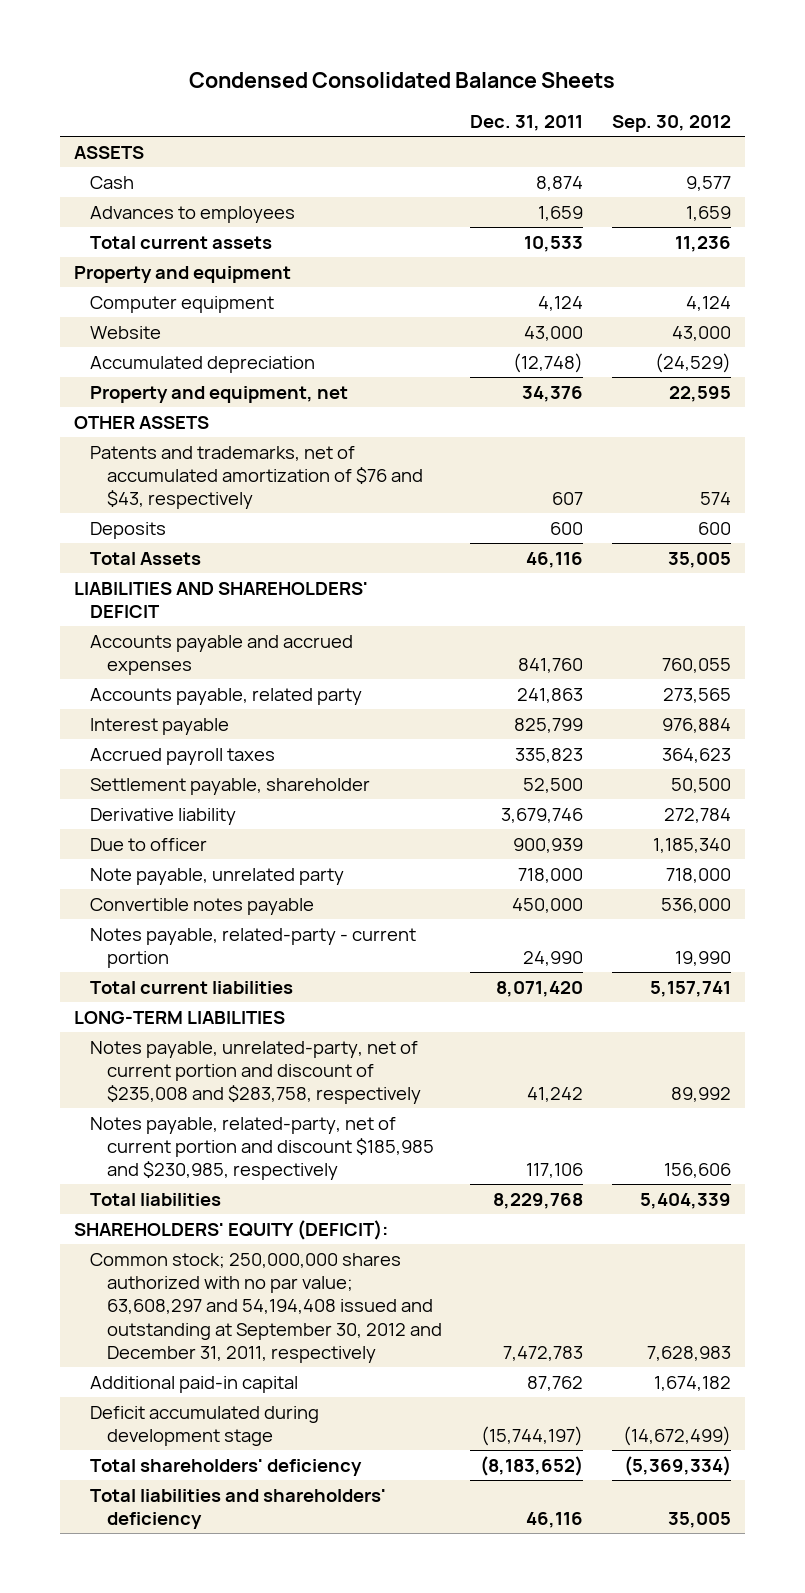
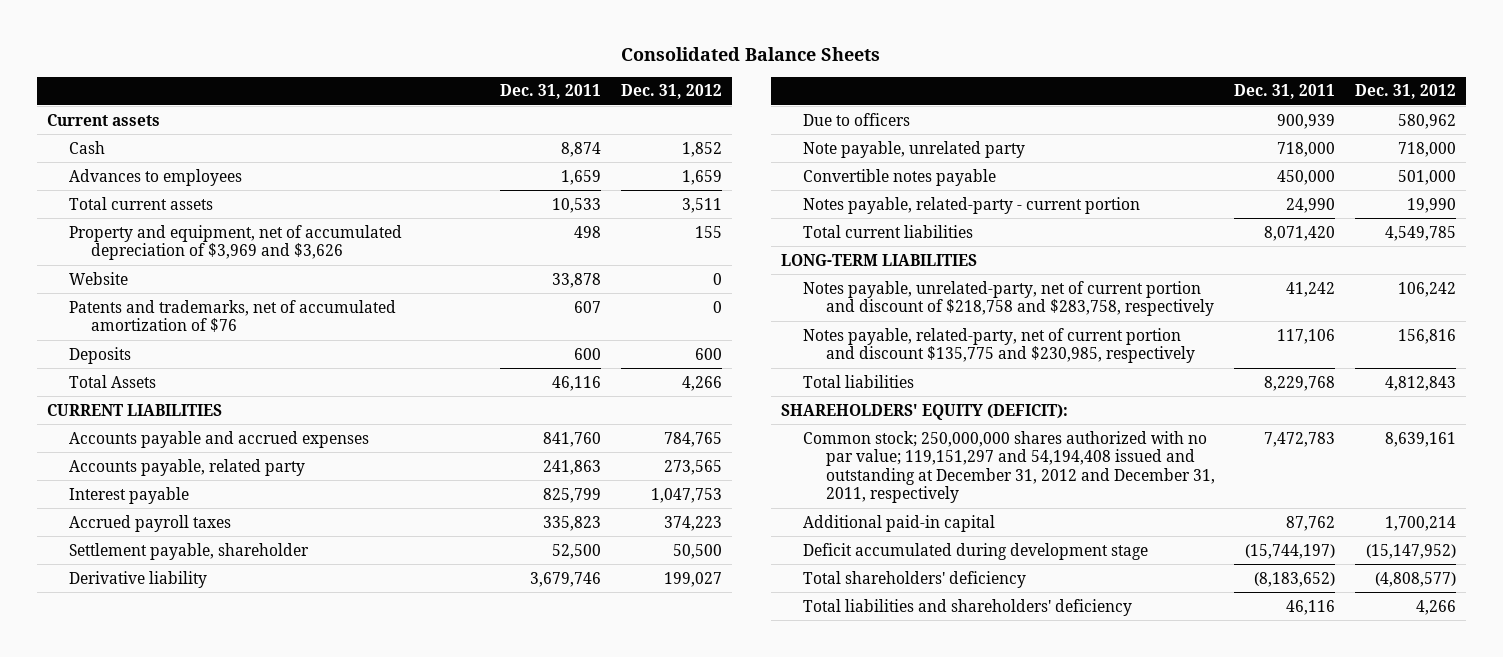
- Condensed Consolidated Balance Sheets
+ Consolidated Balance Sheets
- | Dec. 31, 2011 | Sep. 30, 2012
+ | Dec. 31, 2011 | Dec. 31, 2012
- ASSETS
+ Current assets
- Property and equipment
- Computer equipment | 4,124 | 4,124
- Website | 43,000 | 43,000
- Accumulated depreciation | (12,748) | (24,529)
- Property and equipment, net | 34,376 | 22,595
- OTHER ASSETS
- Patents and trademarks, net of accumulated amortization of $76 and $43, respectively | 607 | 574
+ Property and equipment, net of accumulated depreciation of $3,969 and $3,626 | 498 | 155
+ Website | 33,878 | 0
+ Patents and trademarks, net of accumulated amortization of $76 | 607 | 0
- LIABILITIES AND SHAREHOLDERS' DEFICIT
+ CURRENT LIABILITIES
- Due to officer | 900,939 | 1,185,340
+ Due to officers | 900,939 | 580,962
- Notes payable, unrelated-party, net of current portion and discount of $235,008 and $283,758, respectively | 41,242 | 89,992
- Notes payable, related-party, net of current portion and discount $185,985 and $230,985, respectively | 117,106 | 156,606
+ Notes payable, unrelated-party, net of current portion and discount of $218,758 and $283,758, respectively | 41,242 | 106,242
+ Notes payable, related-party, net of current portion and discount $135,775 and $230,985, respectively | 117,106 | 156,816
- Common stock; 250,000,000 shares authorized with no par value; 63,608,297 and 54,194,408 issued and outstanding at September 30, 2012 and December 31, 2011, respectively | 7,472,783 | 7,628,983
+ Common stock; 250,000,000 shares authorized with no par value; 119,151,297 and 54,194,408 issued and outstanding at December 31, 2012 and December 31, 2011, respectively | 7,472,783 | 8,639,161

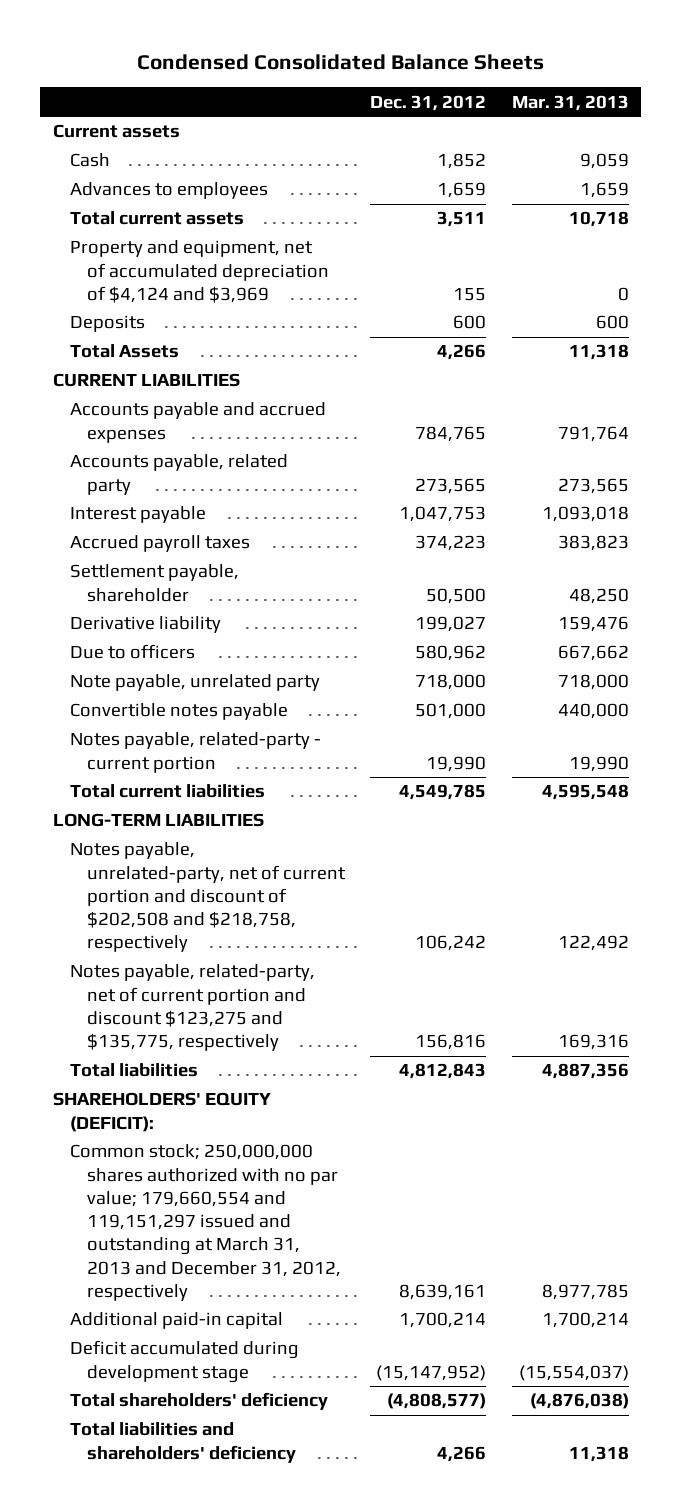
- Consolidated Balance Sheets
+ Condensed Consolidated Balance Sheets
- | Dec. 31, 2011 | Dec. 31, 2012
+ | Dec. 31, 2012 | Mar. 31, 2013
- Property and equipment, net of accumulated depreciation of $3,969 and $3,626 | 498 | 155
- Website | 33,878 | 0
- Patents and trademarks, net of accumulated amortization of $76 | 607 | 0
+ Property and equipment, net of accumulated depreciation of $4,124 and $3,969 | 155 | 0
- Notes payable, unrelated-party, net of current portion and discount of $218,758 and $283,758, respectively | 41,242 | 106,242
- Notes payable, related-party, net of current portion and discount $135,775 and $230,985, respectively | 117,106 | 156,816
+ Notes payable, unrelated-party, net of current portion and discount of $202,508 and $218,758, respectively | 106,242 | 122,492
+ Notes payable, related-party, net of current portion and discount $123,275 and $135,775, respectively | 156,816 | 169,316
- Common stock; 250,000,000 shares authorized with no par value; 119,151,297 and 54,194,408 issued and outstanding at December 31, 2012 and December 31, 2011, respectively | 7,472,783 | 8,639,161
+ Common stock; 250,000,000 shares authorized with no par value; 179,660,554 and 119,151,297 issued and outstanding at March 31, 2013 and December 31, 2012, respectively | 8,639,161 | 8,977,785

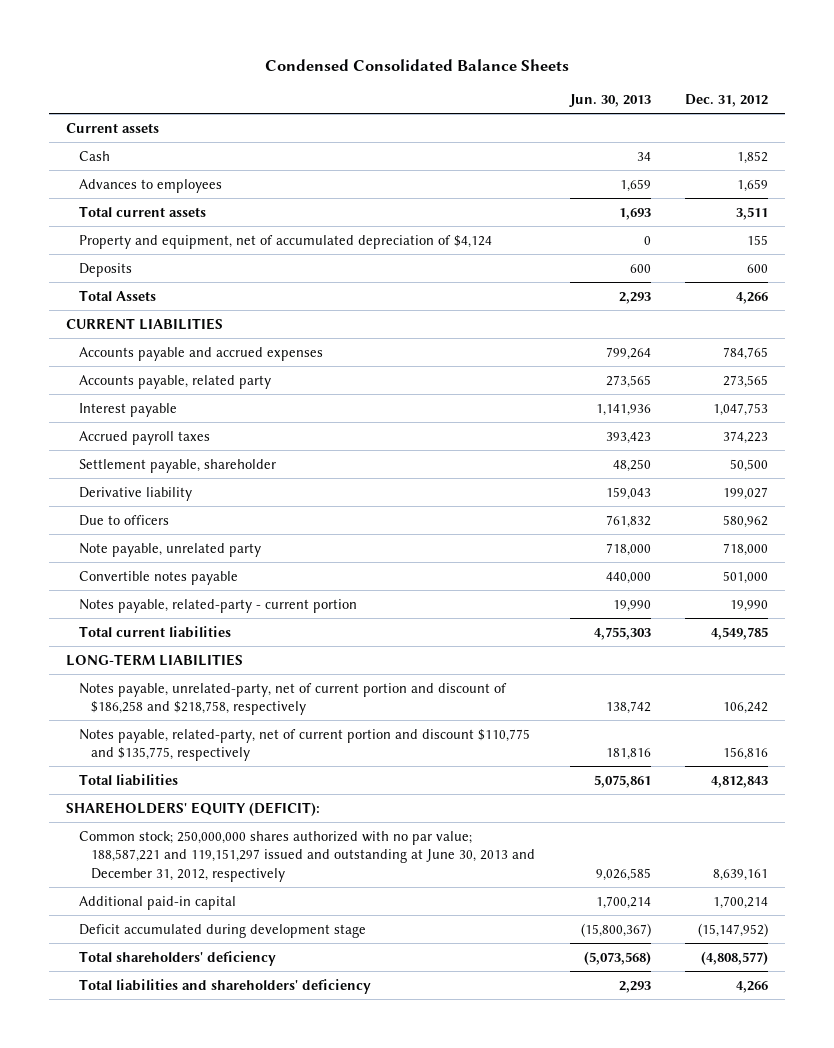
- | Dec. 31, 2012 | Mar. 31, 2013
+ | Jun. 30, 2013 | Dec. 31, 2012
- Property and equipment, net of accumulated depreciation of $4,124 and $3,969 | 155 | 0
+ Property and equipment, net of accumulated depreciation of $4,124 | 0 | 155
- Notes payable, unrelated-party, net of current portion and discount of $202,508 and $218,758, respectively | 106,242 | 122,492
- Notes payable, related-party, net of current portion and discount $123,275 and $135,775, respectively | 156,816 | 169,316
+ Notes payable, unrelated-party, net of current portion and discount of $186,258 and $218,758, respectively | 138,742 | 106,242
+ Notes payable, related-party, net of current portion and discount $110,775 and $135,775, respectively | 181,816 | 156,816
- Common stock; 250,000,000 shares authorized with no par value; 179,660,554 and 119,151,297 issued and outstanding at March 31, 2013 and December 31, 2012, respectively | 8,639,161 | 8,977,785
+ Common stock; 250,000,000 shares authorized with no par value; 188,587,221 and 119,151,297 issued and outstanding at June 30, 2013 and December 31, 2012, respectively | 9,026,585 | 8,639,161

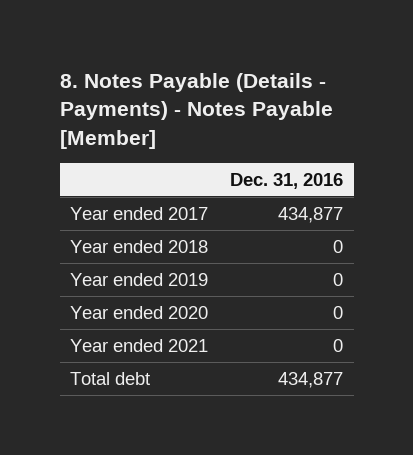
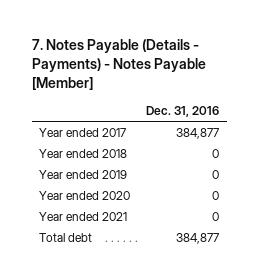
- 8. Notes Payable (Details - Payments) - Notes Payable [Member]
+ 7. Notes Payable (Details - Payments) - Notes Payable [Member]
- Year ended 2017 | 434,877
+ Year ended 2017 | 384,877
- Total debt | 434,877
+ Total debt | 384,877

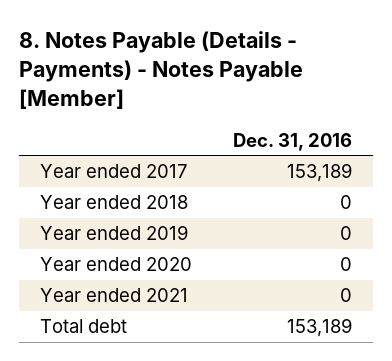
- 7. Notes Payable (Details - Payments) - Notes Payable [Member]
+ 8. Notes Payable (Details - Payments) - Notes Payable [Member]
- Year ended 2017 | 384,877
+ Year ended 2017 | 153,189
- Total debt | 384,877
+ Total debt | 153,189

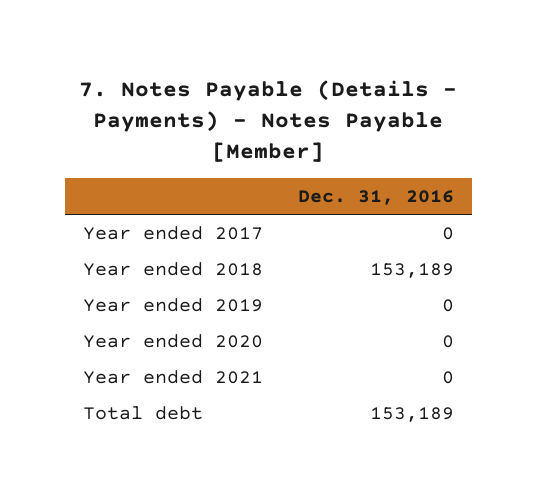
- 8. Notes Payable (Details - Payments) - Notes Payable [Member]
+ 7. Notes Payable (Details - Payments) - Notes Payable [Member]
- Year ended 2017 | 153,189
- Year ended 2018 | 0
+ Year ended 2017 | 0
+ Year ended 2018 | 153,189

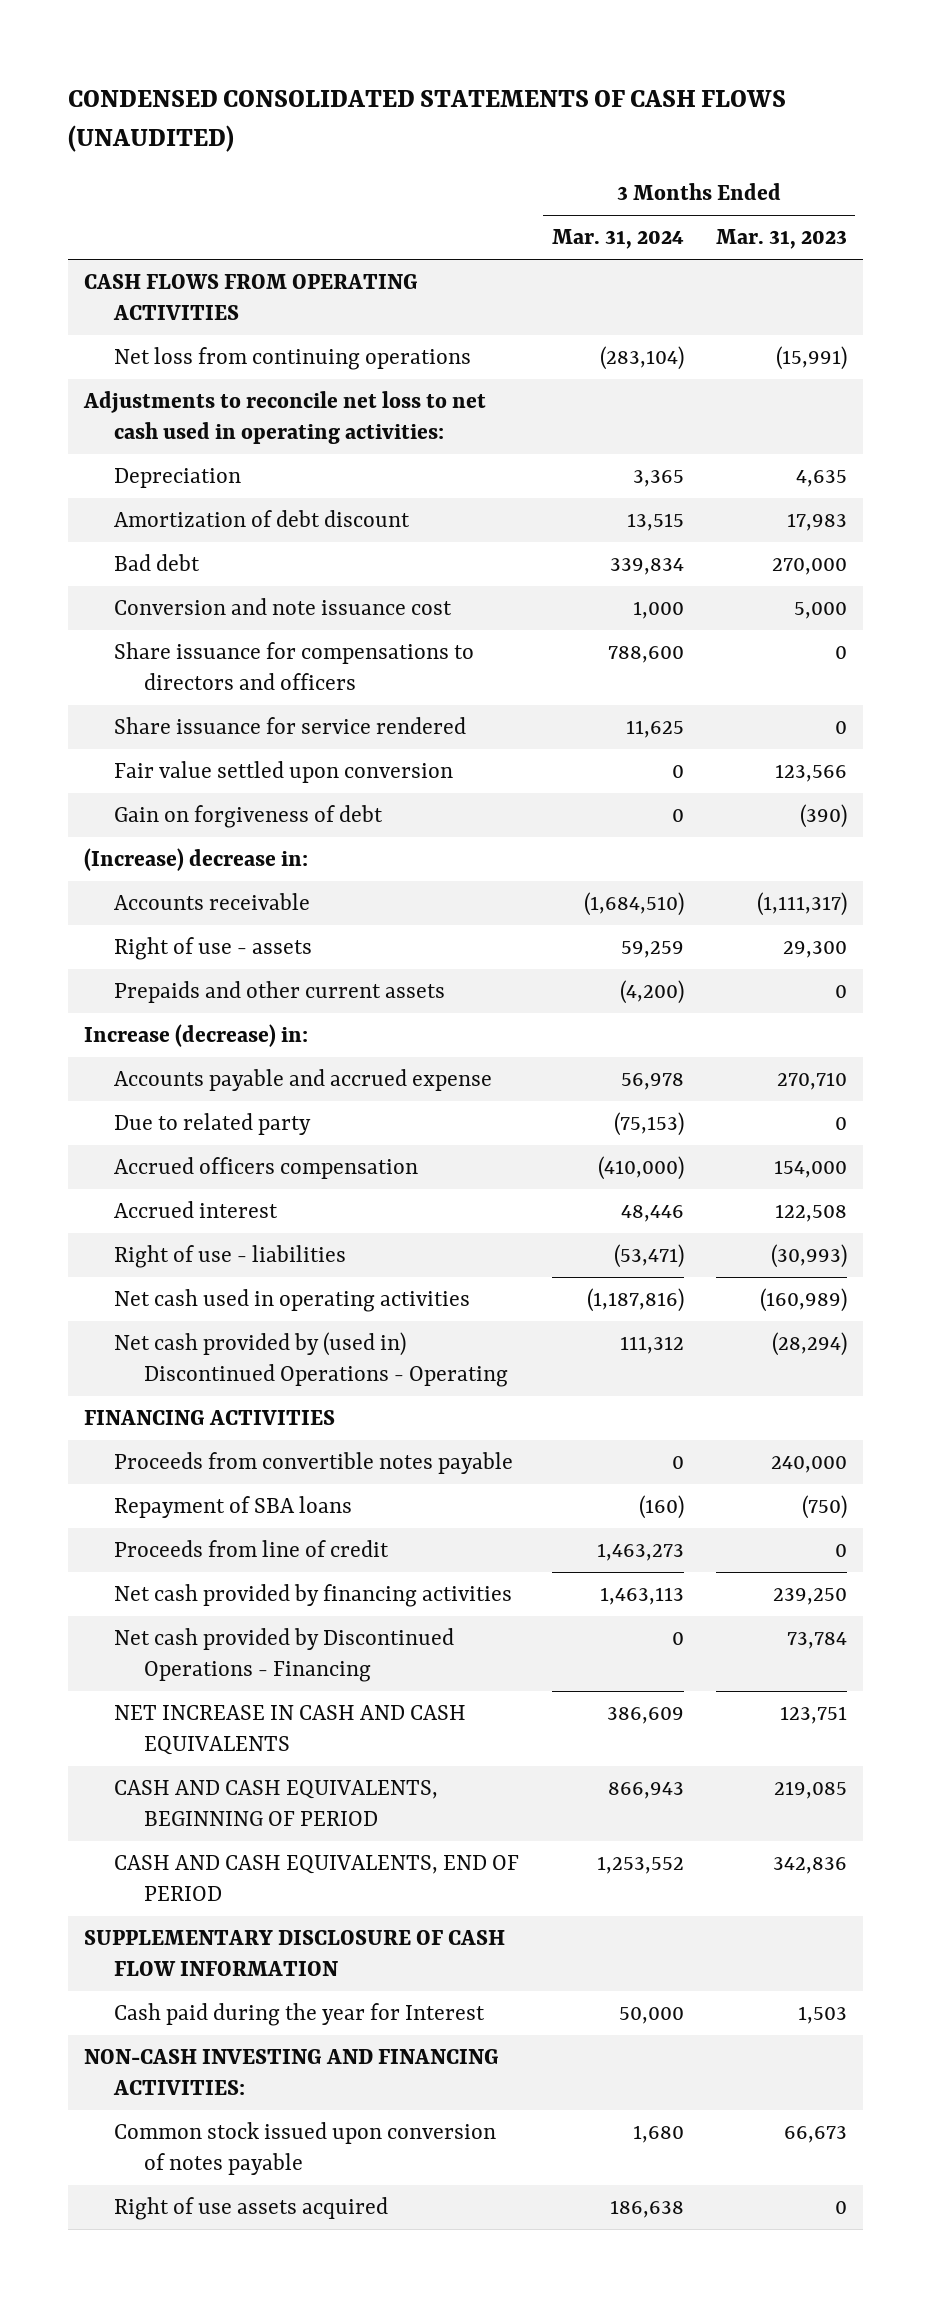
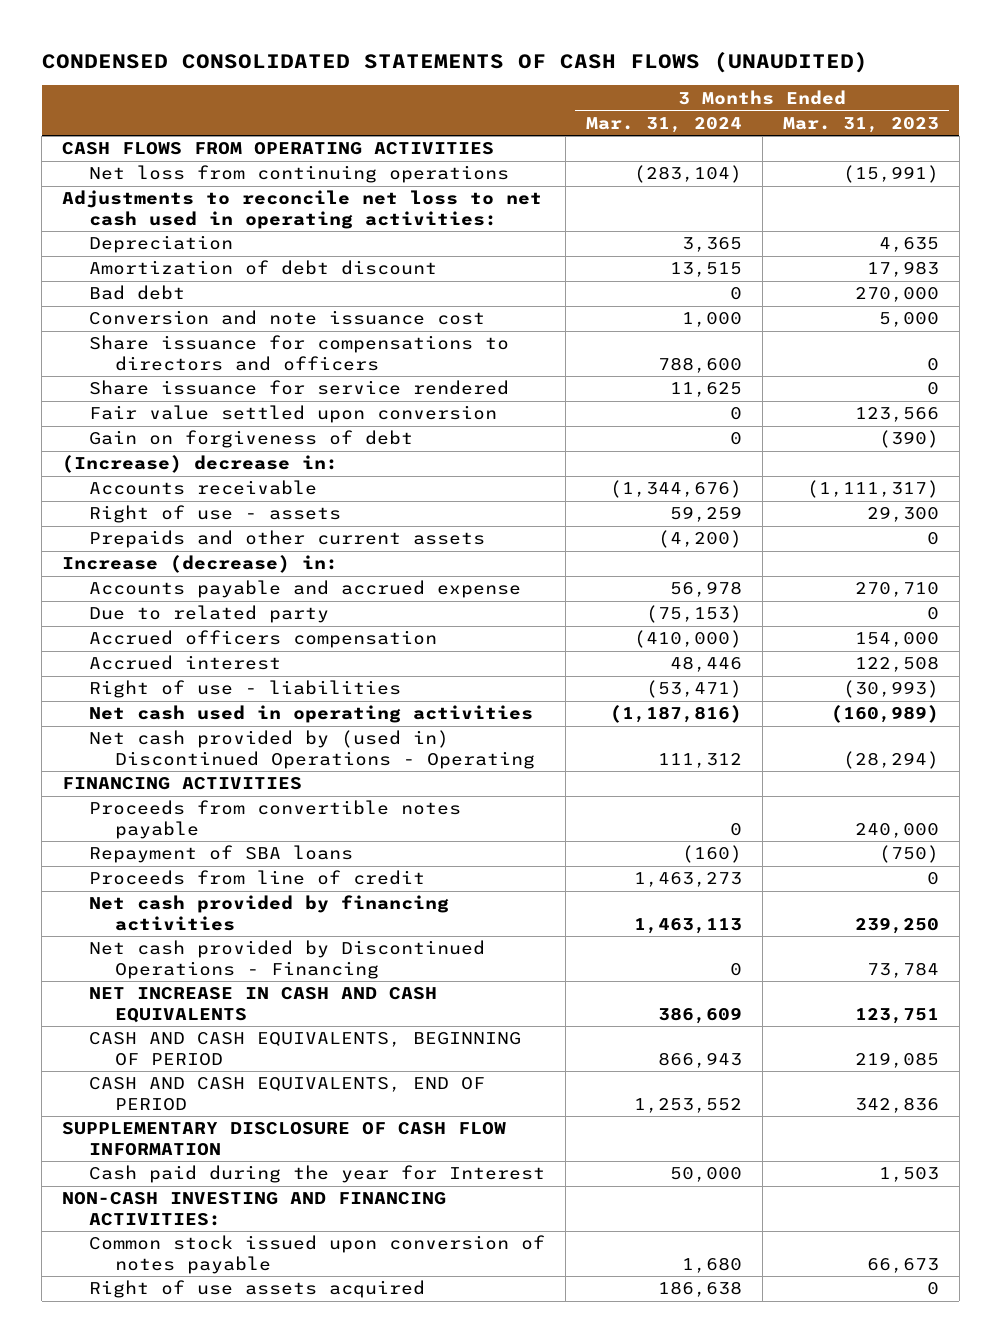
- Bad debt | 339,834 | 270,000
+ Bad debt | 0 | 270,000
- Accounts receivable | (1,684,510) | (1,111,317)
+ Accounts receivable | (1,344,676) | (1,111,317)

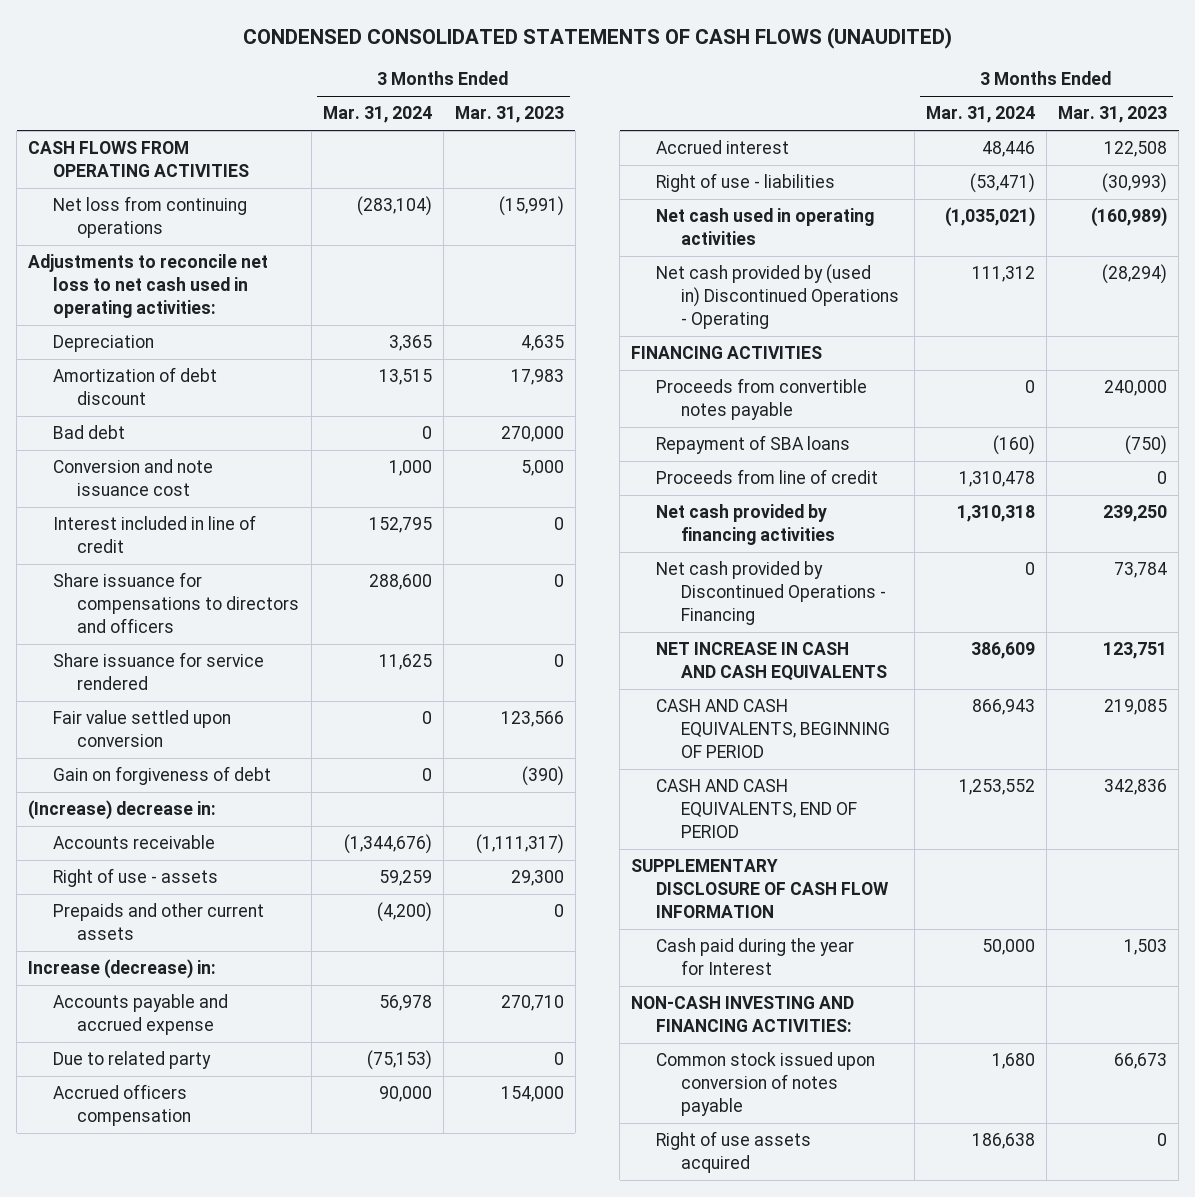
- Share issuance for compensations to directors and officers | 788,600 | 0
+ Interest included in line of credit | 152,795 | 0
+ Share issuance for compensations to directors and officers | 288,600 | 0
- Accrued officers compensation | (410,000) | 154,000
+ Accrued officers compensation | 90,000 | 154,000
- Net cash used in operating activities | (1,187,816) | (160,989)
+ Net cash used in operating activities | (1,035,021) | (160,989)
- Proceeds from line of credit | 1,463,273 | 0
- Net cash provided by financing activities | 1,463,113 | 239,250
+ Proceeds from line of credit | 1,310,478 | 0
+ Net cash provided by financing activities | 1,310,318 | 239,250

